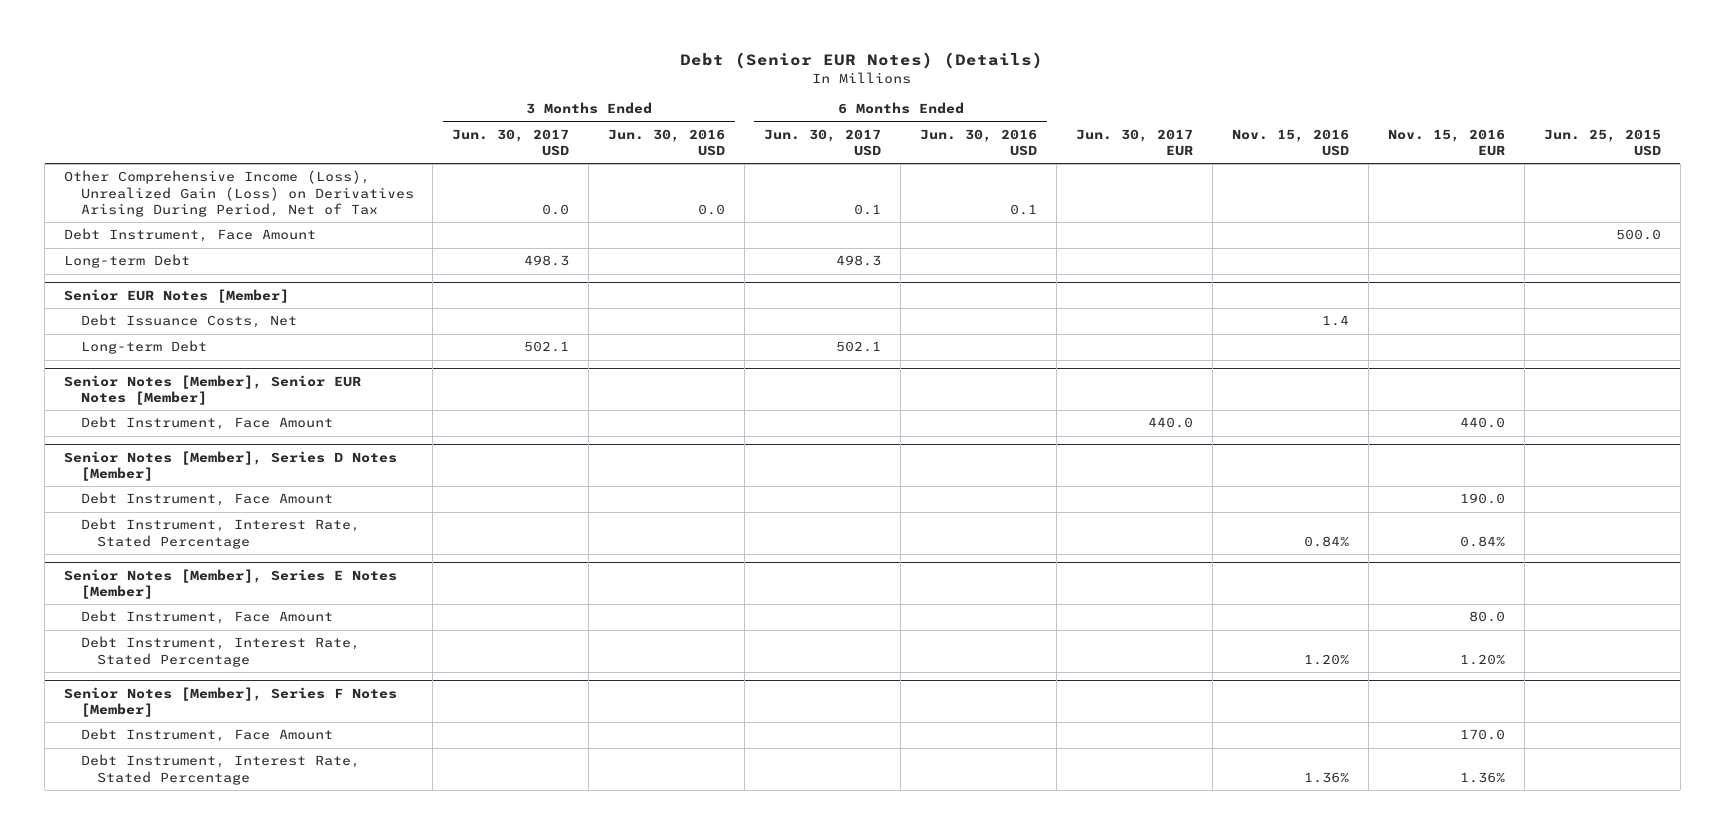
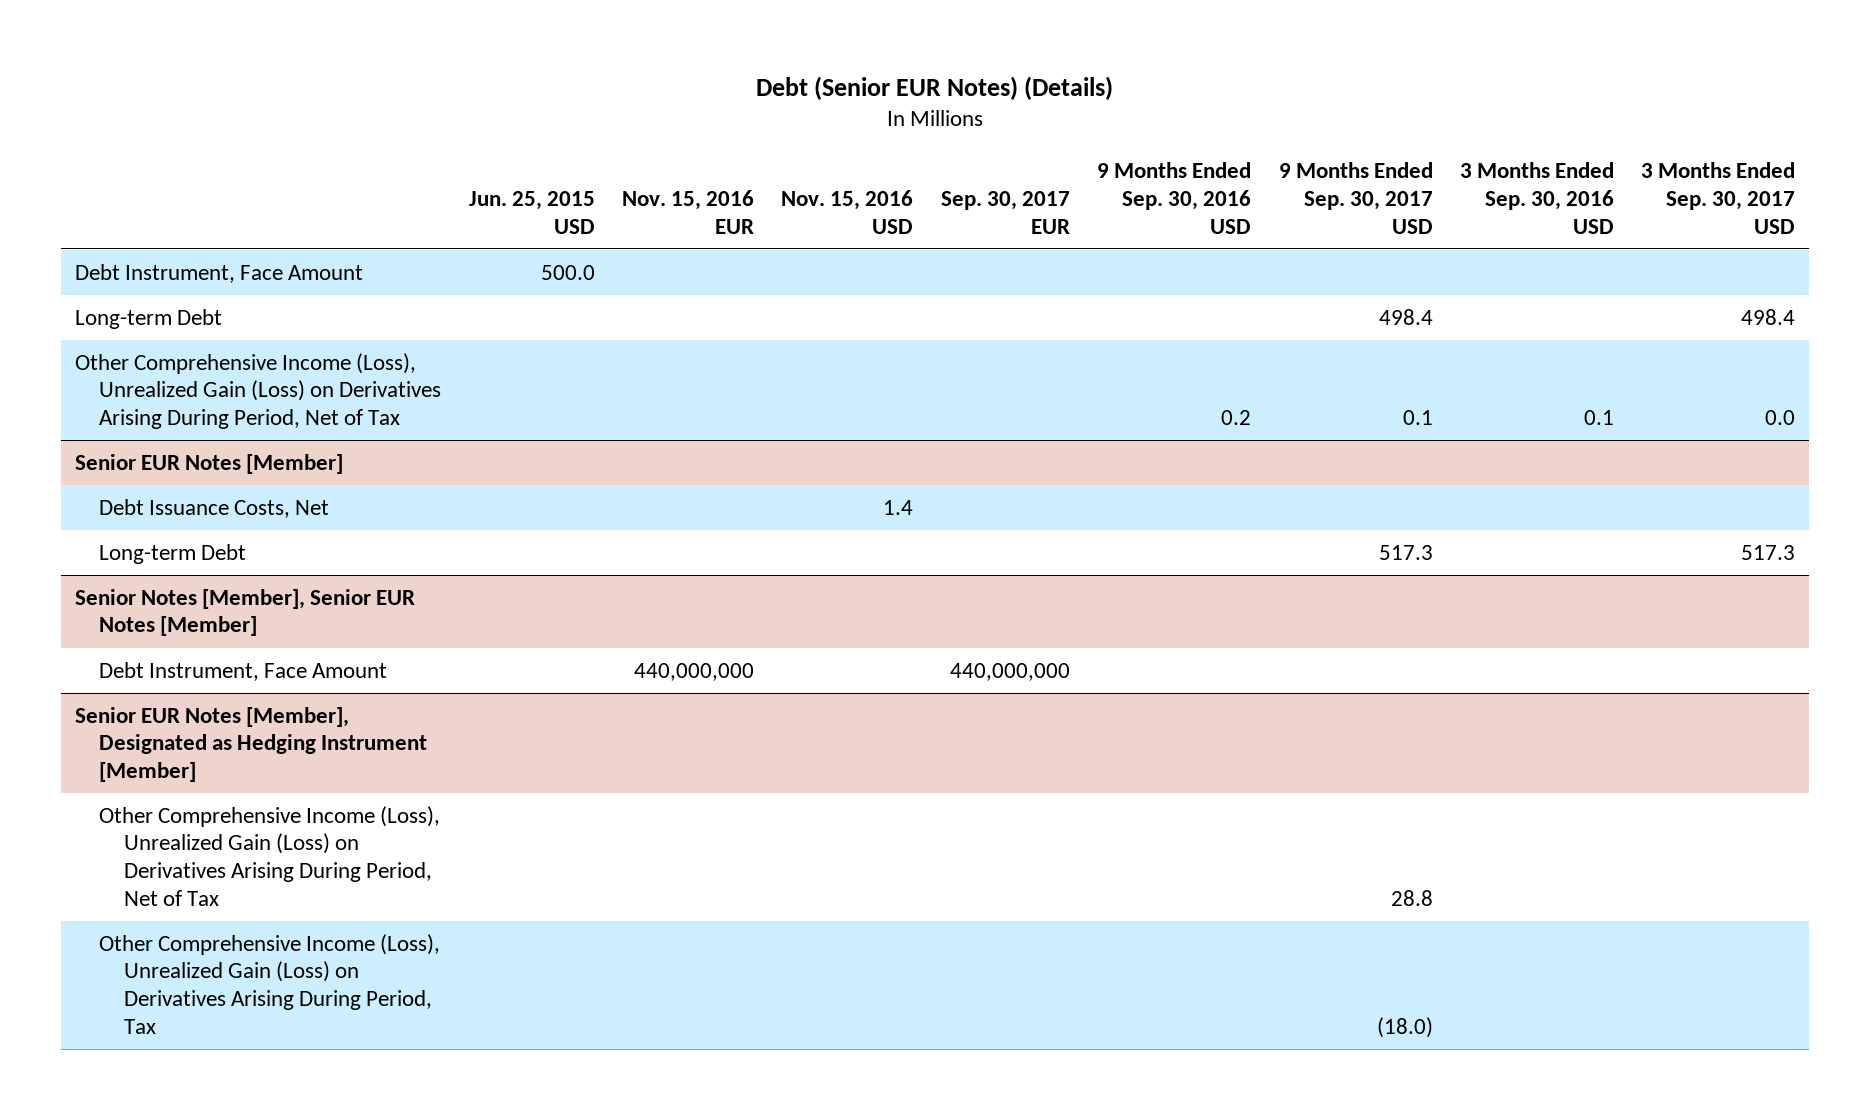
- | 3 Months Ended Jun. 30, 2017 USD | 3 Months Ended Jun. 30, 2016 USD | 6 Months Ended Jun. 30, 2017 USD | 6 Months Ended Jun. 30, 2016 USD | Jun. 30, 2017 EUR | Nov. 15, 2016 USD | Nov. 15, 2016 EUR | Jun. 25, 2015 USD
+ | Jun. 25, 2015 USD | Nov. 15, 2016 EUR | Nov. 15, 2016 USD | Sep. 30, 2017 EUR | 9 Months Ended Sep. 30, 2016 USD | 9 Months Ended Sep. 30, 2017 USD | 3 Months Ended Sep. 30, 2016 USD | 3 Months Ended Sep. 30, 2017 USD
moved down: Other Comprehensive Income (Loss), Unrealized Gain (Loss) on Derivatives Arising During Period, Net of Tax | | | | | 0.2 | 0.1 | 0.1 | 0.0
@ Senior Notes [Member], Senior EUR Notes [Member]
- Debt Instrument, Face Amount | | | | | 440.0 | | 440.0 |
- Senior Notes [Member], Series D Notes [Member]
- Debt Instrument, Face Amount | | | | | | | 190.0 |
- Debt Instrument, Interest Rate, Stated Percentage | | | | | | 0.84% | 0.84% |
- Senior Notes [Member], Series E Notes [Member]
- Debt Instrument, Face Amount | | | | | | | 80.0 |
- Debt Instrument, Interest Rate, Stated Percentage | | | | | | 1.20% | 1.20% |
- Senior Notes [Member], Series F Notes [Member]
- Debt Instrument, Face Amount | | | | | | | 170.0 |
- Debt Instrument, Interest Rate, Stated Percentage | | | | | | 1.36% | 1.36% |
@ Senior Notes [Member], Senior EUR Notes [Member]
+ Debt Instrument, Face Amount | | 440,000,000 | | 440,000,000 | | | |
+ Senior EUR Notes [Member], Designated as Hedging Instrument [Member]
+ Other Comprehensive Income (Loss), Unrealized Gain (Loss) on Derivatives Arising During Period, Net of Tax | | | | | | 28.8 | |
+ Other Comprehensive Income (Loss), Unrealized Gain (Loss) on Derivatives Arising During Period, Tax | | | | | | (18.0) | |

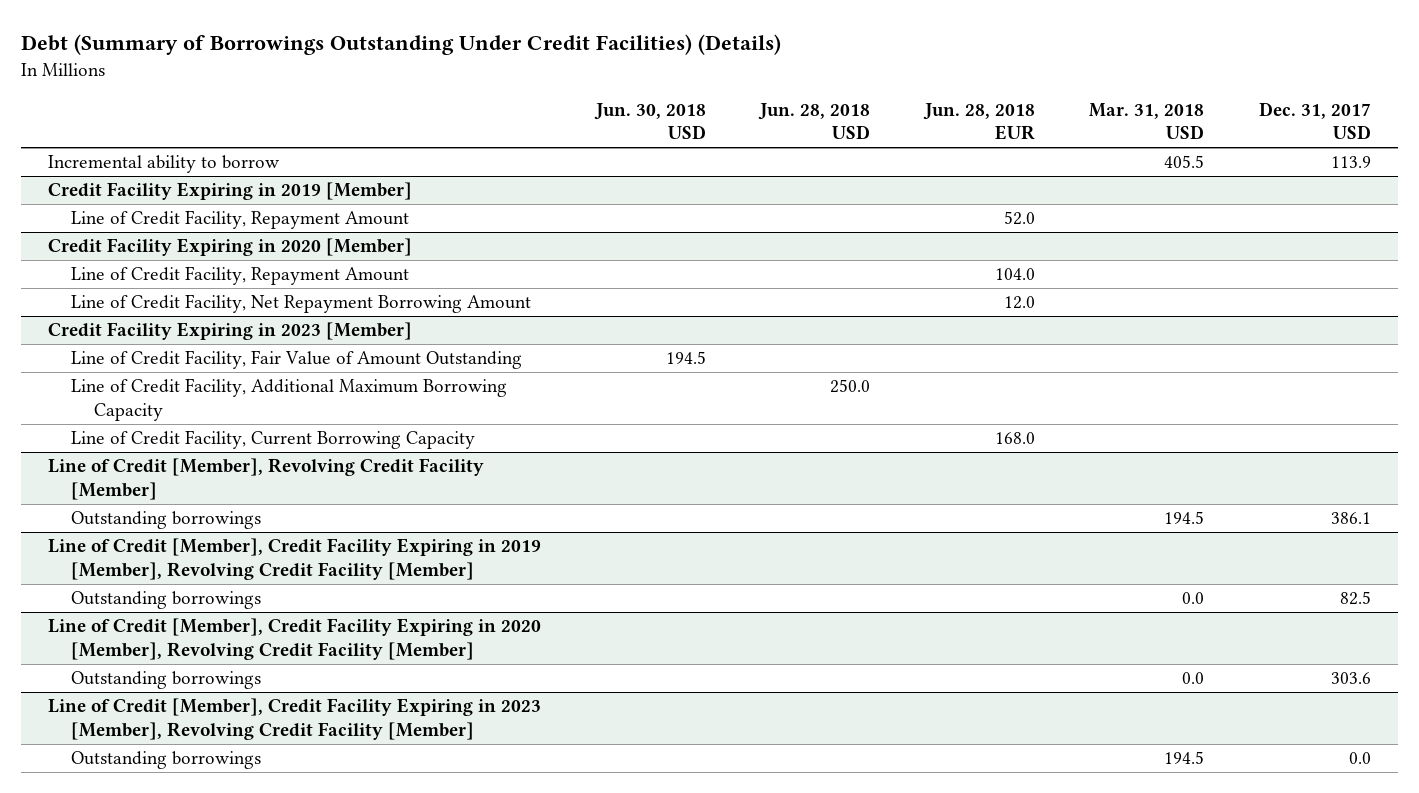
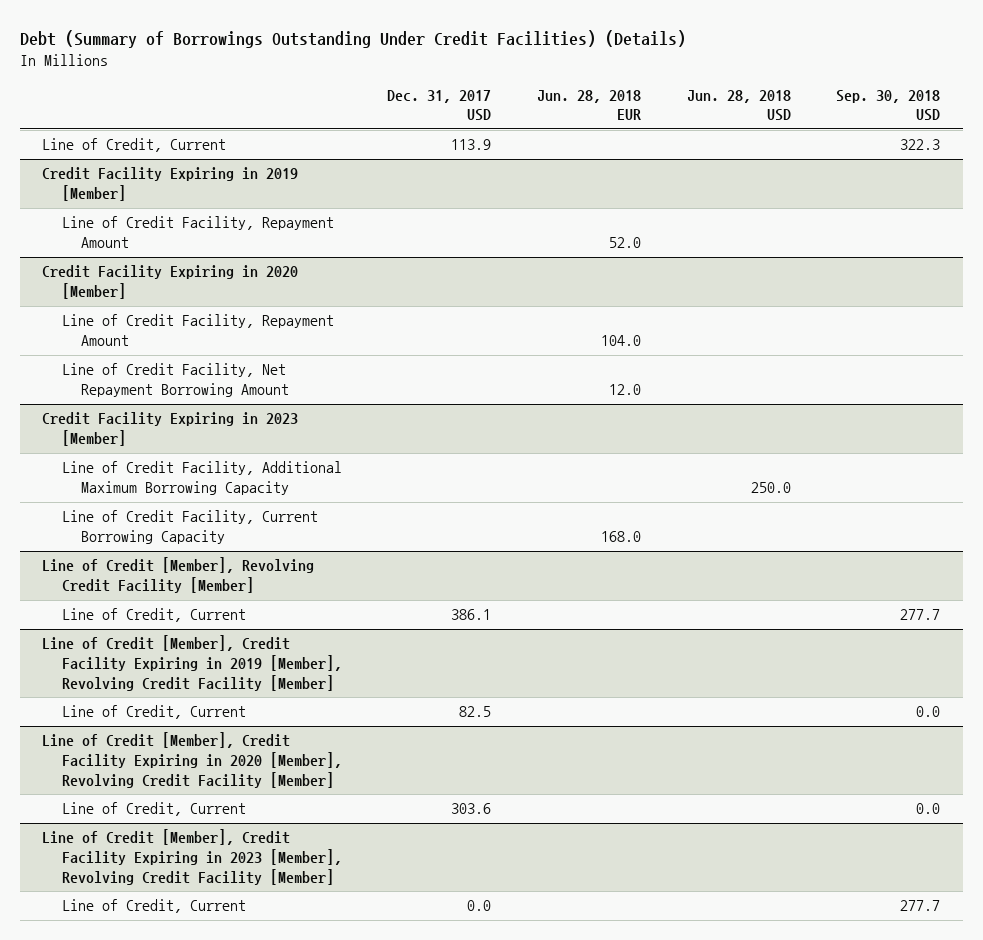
- | Jun. 30, 2018 USD | Jun. 28, 2018 USD | Jun. 28, 2018 EUR | Mar. 31, 2018 USD | Dec. 31, 2017 USD
+ | Dec. 31, 2017 USD | Jun. 28, 2018 EUR | Jun. 28, 2018 USD | Sep. 30, 2018 USD
- Incremental ability to borrow | | | | 405.5 | 113.9
+ Line of Credit, Current | 113.9 | | | 322.3
@ Credit Facility Expiring in 2023 [Member]
- Line of Credit Facility, Fair Value of Amount Outstanding | 194.5 | | | |
@ Line of Credit [Member], Revolving Credit Facility [Member]
- Outstanding borrowings | | | | 194.5 | 386.1
+ Line of Credit, Current | 386.1 | | | 277.7
@ Line of Credit [Member], Credit Facility Expiring in 2019 [Member], Revolving Credit Facility [Member]
- Outstanding borrowings | | | | 0.0 | 82.5
+ Line of Credit, Current | 82.5 | | | 0.0
@ Line of Credit [Member], Credit Facility Expiring in 2020 [Member], Revolving Credit Facility [Member]
- Outstanding borrowings | | | | 0.0 | 303.6
+ Line of Credit, Current | 303.6 | | | 0.0
@ Line of Credit [Member], Credit Facility Expiring in 2023 [Member], Revolving Credit Facility [Member]
- Outstanding borrowings | | | | 194.5 | 0.0
+ Line of Credit, Current | 0.0 | | | 277.7

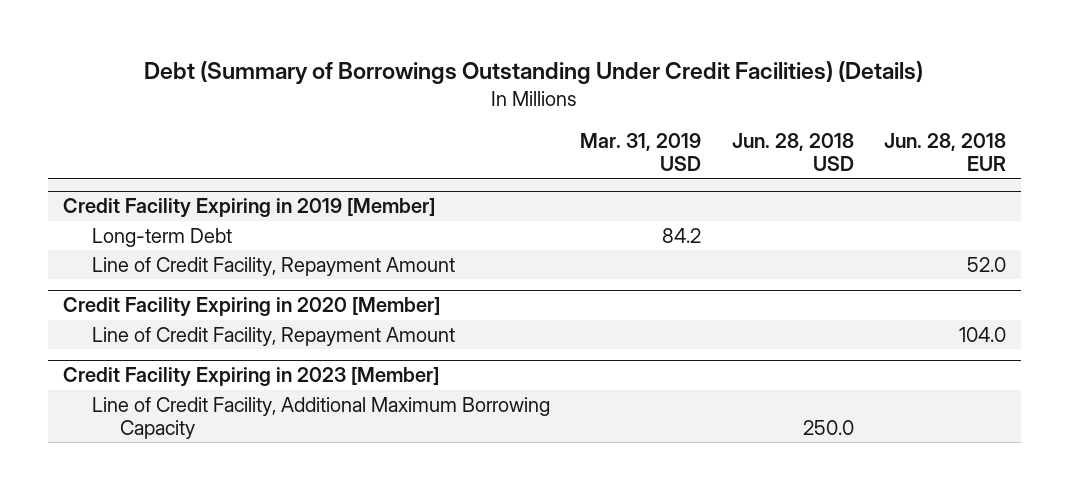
- | Dec. 31, 2017 USD | Jun. 28, 2018 EUR | Jun. 28, 2018 USD | Sep. 30, 2018 USD
+ | Mar. 31, 2019 USD | Jun. 28, 2018 USD | Jun. 28, 2018 EUR
- Line of Credit, Current | 113.9 | | | 322.3
@ Credit Facility Expiring in 2019 [Member]
+ Long-term Debt | 84.2 | |
@ Credit Facility Expiring in 2020 [Member]
- Line of Credit Facility, Net Repayment Borrowing Amount | | 12.0 | |
@ Credit Facility Expiring in 2023 [Member]
- Line of Credit Facility, Current Borrowing Capacity | | 168.0 | |
- Line of Credit [Member], Revolving Credit Facility [Member]
- Line of Credit, Current | 386.1 | | | 277.7
- Line of Credit [Member], Credit Facility Expiring in 2019 [Member], Revolving Credit Facility [Member]
- Line of Credit, Current | 82.5 | | | 0.0
- Line of Credit [Member], Credit Facility Expiring in 2020 [Member], Revolving Credit Facility [Member]
- Line of Credit, Current | 303.6 | | | 0.0
- Line of Credit [Member], Credit Facility Expiring in 2023 [Member], Revolving Credit Facility [Member]
- Line of Credit, Current | 0.0 | | | 277.7

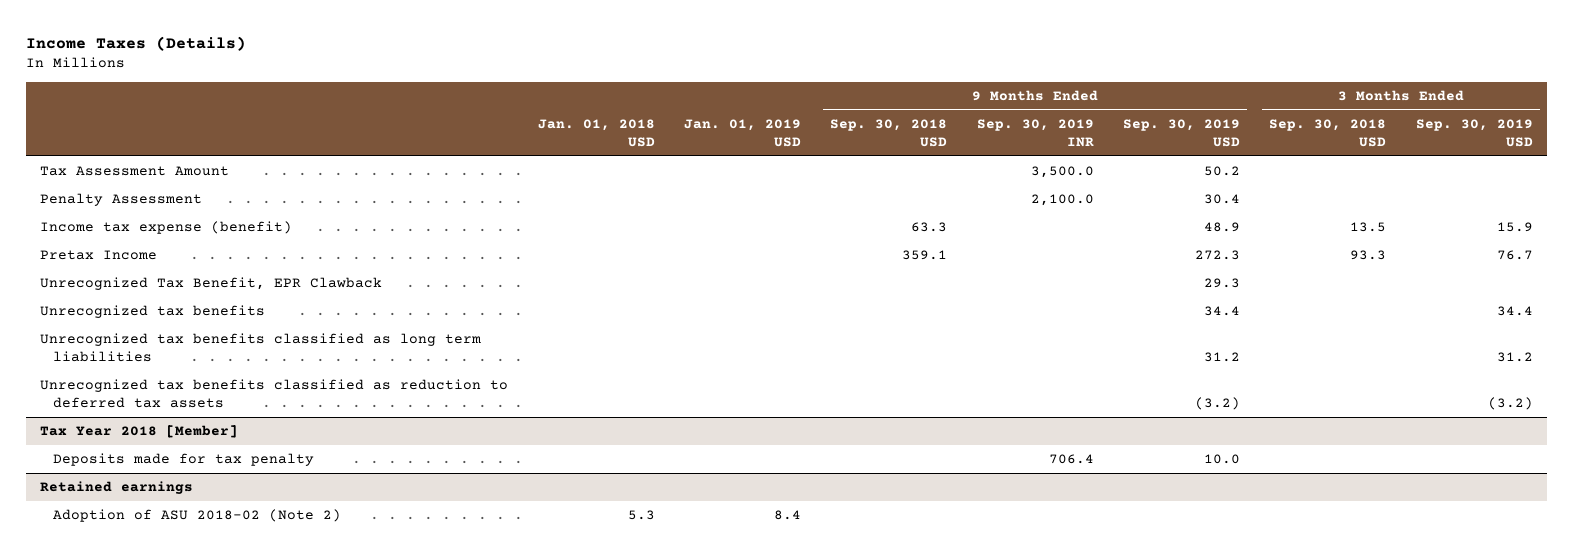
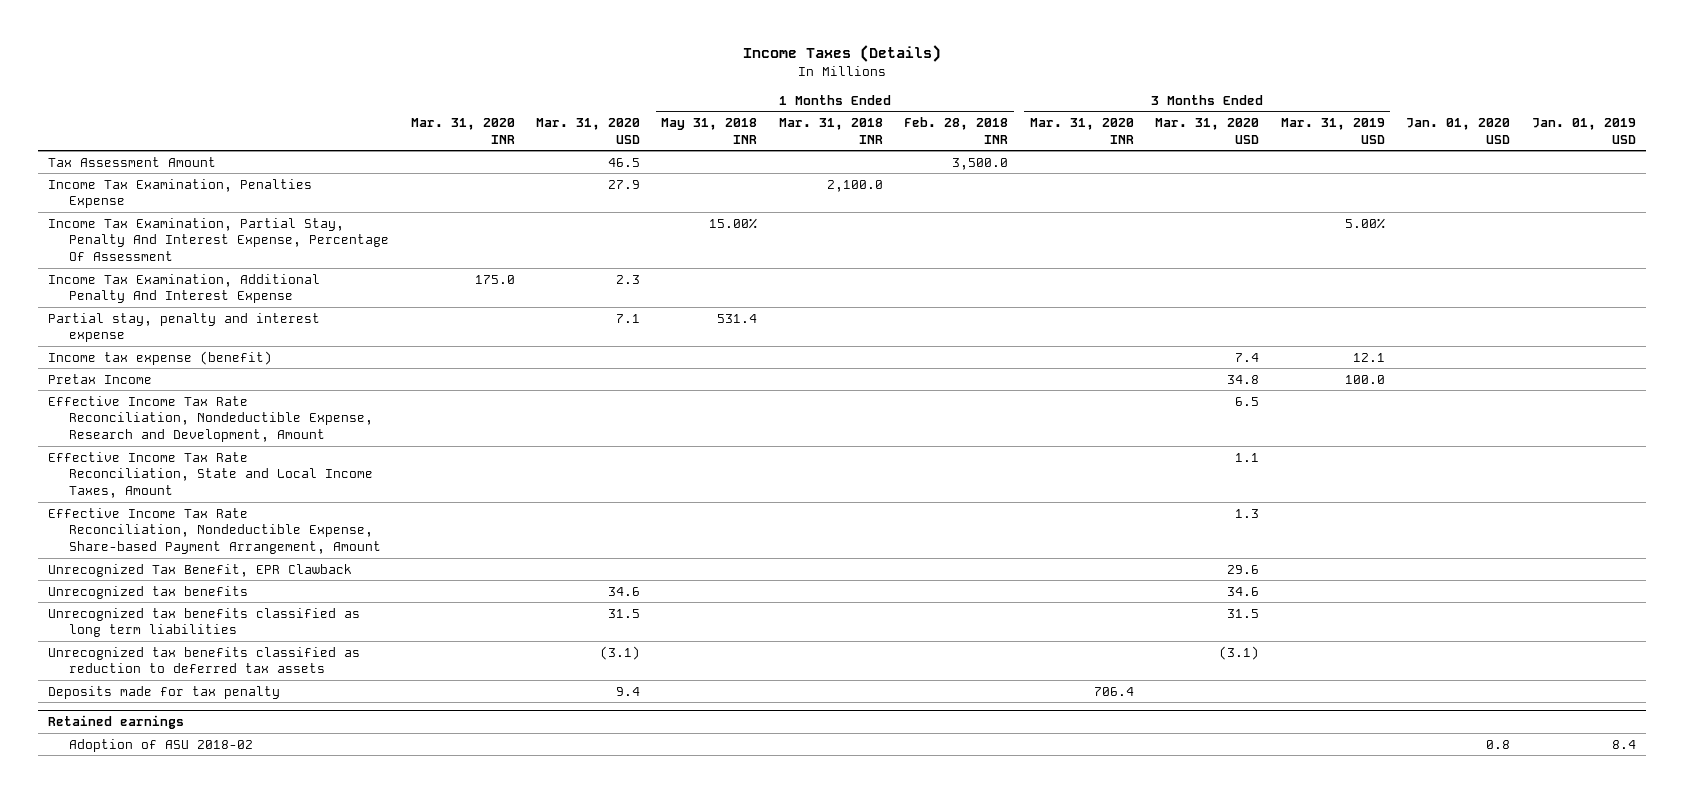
- | Jan. 01, 2018 USD | Jan. 01, 2019 USD | 9 Months Ended Sep. 30, 2018 USD | 9 Months Ended Sep. 30, 2019 INR | 9 Months Ended Sep. 30, 2019 USD | 3 Months Ended Sep. 30, 2018 USD | 3 Months Ended Sep. 30, 2019 USD
+ | Mar. 31, 2020 INR | Mar. 31, 2020 USD | 1 Months Ended May 31, 2018 INR | 1 Months Ended Mar. 31, 2018 INR | 1 Months Ended Feb. 28, 2018 INR | 3 Months Ended Mar. 31, 2020 INR | 3 Months Ended Mar. 31, 2020 USD | 3 Months Ended Mar. 31, 2019 USD | Jan. 01, 2020 USD | Jan. 01, 2019 USD
- Penalty Assessment | | | | 2,100.0 | 30.4 | |
+ Income Tax Examination, Penalties Expense | | 27.9 | | 2,100.0 | | | | | |
+ Income Tax Examination, Partial Stay, Penalty And Interest Expense, Percentage Of Assessment | | | 15.00% | | | | | 5.00% | |
+ Income Tax Examination, Additional Penalty And Interest Expense | 175.0 | 2.3 | | | | | | | |
+ Partial stay, penalty and interest expense | | 7.1 | 531.4 | | | | | | |
+ Effective Income Tax Rate Reconciliation, Nondeductible Expense, Research and Development, Amount | | | | | | | 6.5 | | |
+ Effective Income Tax Rate Reconciliation, State and Local Income Taxes, Amount | | | | | | | 1.1 | | |
+ Effective Income Tax Rate Reconciliation, Nondeductible Expense, Share-based Payment Arrangement, Amount | | | | | | | 1.3 | | |
- Tax Year 2018 [Member]
- Deposits made for tax penalty | | | | 706.4 | 10.0 | |
+ Deposits made for tax penalty | | 9.4 | | | | 706.4 | | | |
@ Retained earnings
- Adoption of ASU 2018-02 (Note 2) | 5.3 | 8.4 | | | | |
+ Adoption of ASU 2018-02 | | | | | | | | | 0.8 | 8.4

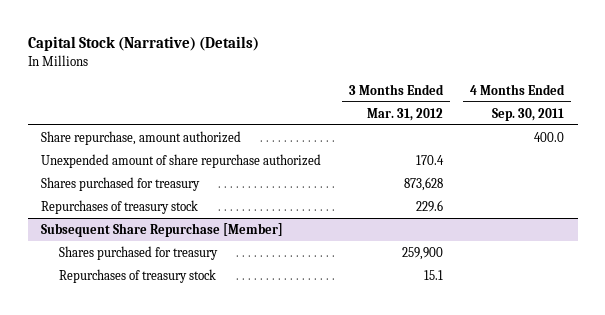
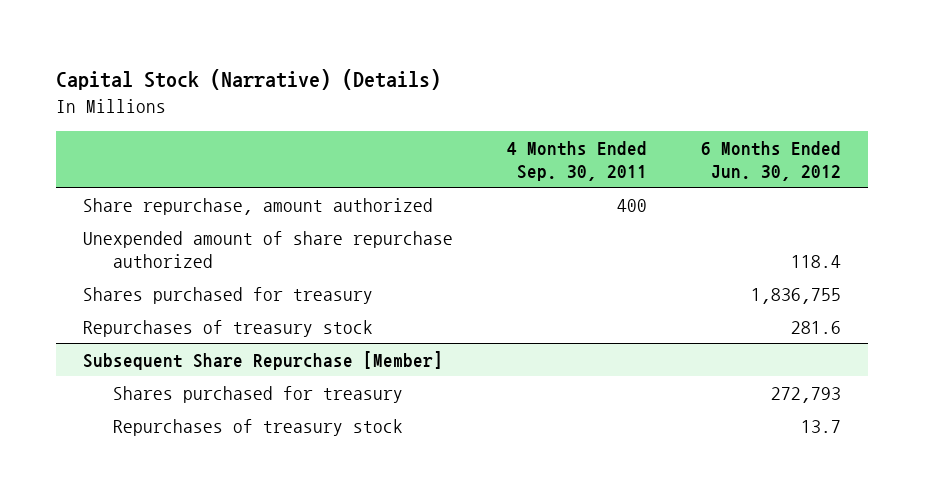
- | 3 Months Ended Mar. 31, 2012 | 4 Months Ended Sep. 30, 2011
+ | 4 Months Ended Sep. 30, 2011 | 6 Months Ended Jun. 30, 2012
- Share repurchase, amount authorized | | 400.0
+ Share repurchase, amount authorized | 400 |

